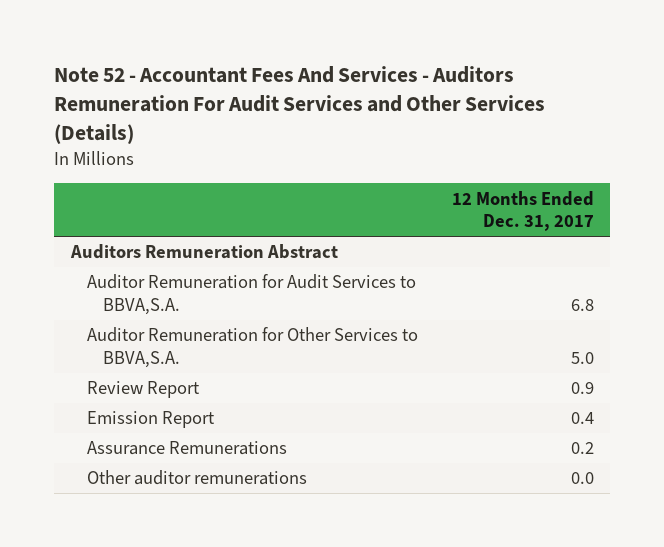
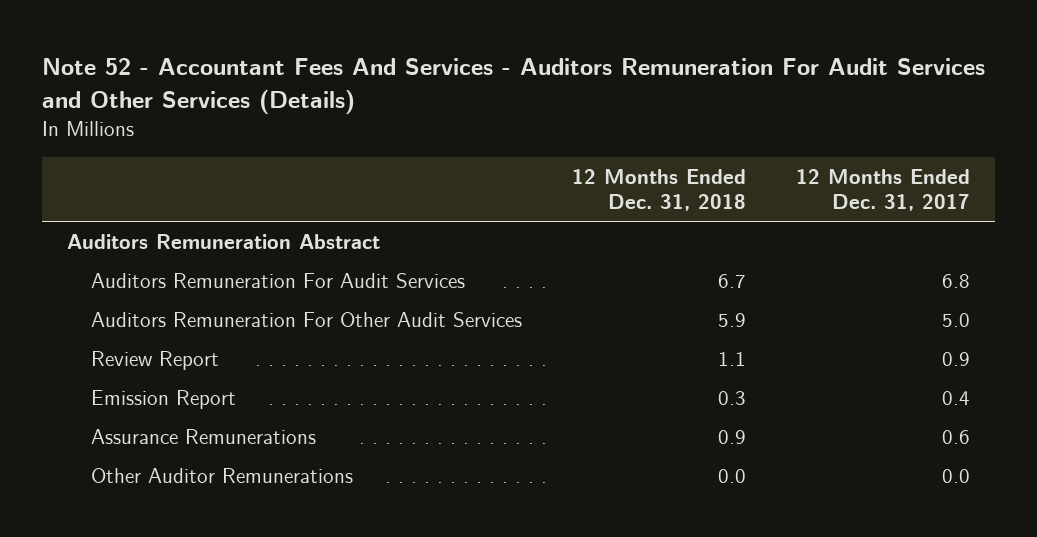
- | 12 Months Ended Dec. 31, 2017
+ | 12 Months Ended Dec. 31, 2018 | 12 Months Ended Dec. 31, 2017
- Auditor Remuneration for Audit Services to BBVA,S.A. | 6.8
- Auditor Remuneration for Other Services to BBVA,S.A. | 5.0
+ Auditors Remuneration For Audit Services | 6.7 | 6.8
+ Auditors Remuneration For Other Audit Services | 5.9 | 5.0
- Assurance Remunerations | 0.2
- Other auditor remunerations | 0.0
+ Assurance Remunerations | 0.9 | 0.6
+ Other Auditor Remunerations | 0.0 | 0.0

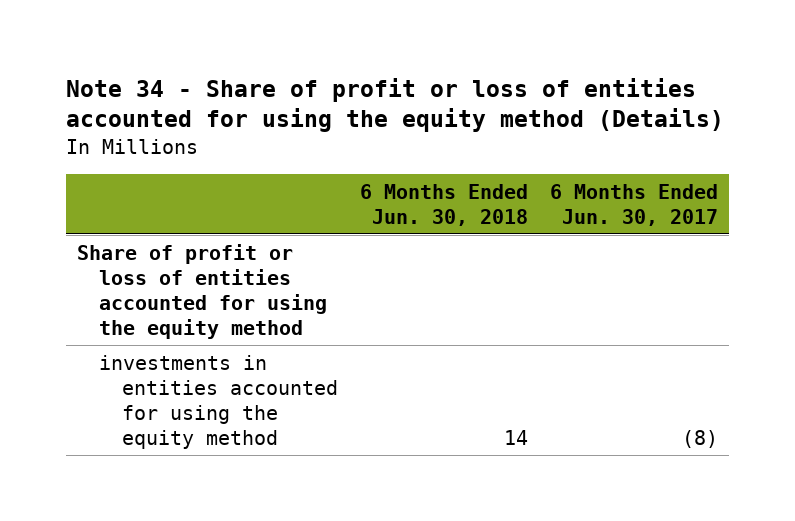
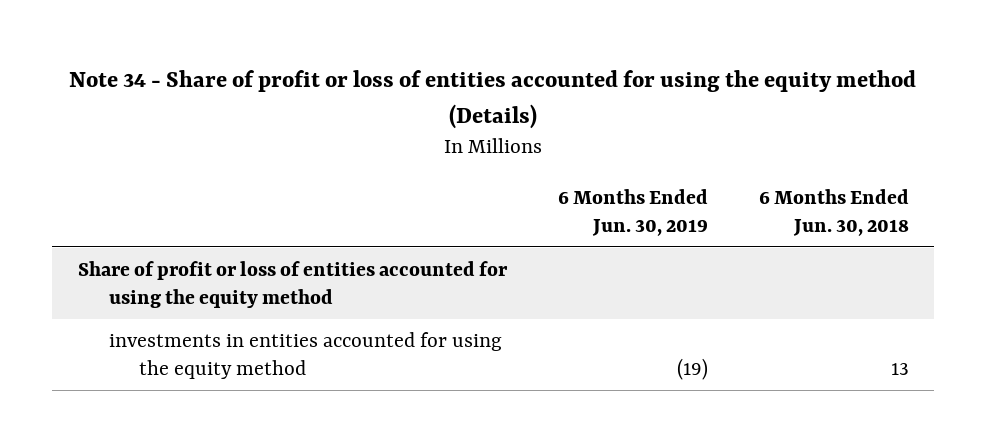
- | 6 Months Ended Jun. 30, 2018 | 6 Months Ended Jun. 30, 2017
+ | 6 Months Ended Jun. 30, 2019 | 6 Months Ended Jun. 30, 2018
- investments in entities accounted for using the equity method | 14 | (8)
+ investments in entities accounted for using the equity method | (19) | 13

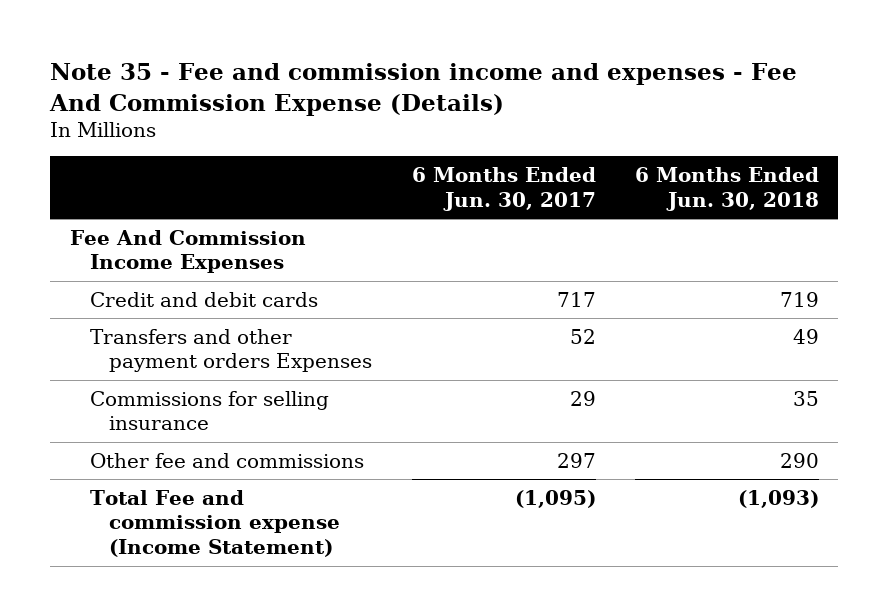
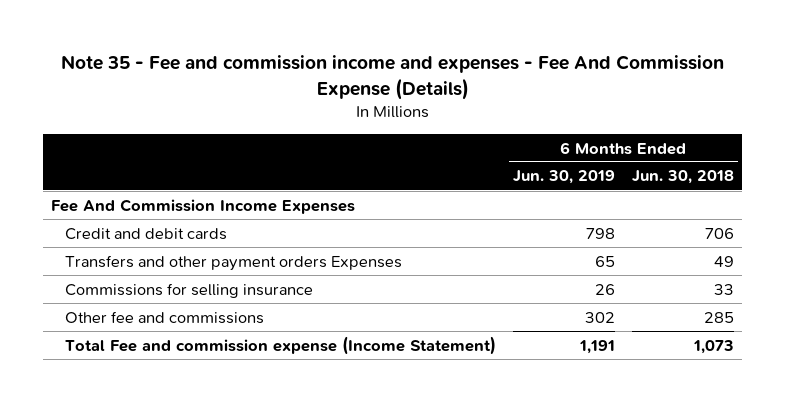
- | 6 Months Ended Jun. 30, 2017 | 6 Months Ended Jun. 30, 2018
+ | 6 Months Ended Jun. 30, 2019 | 6 Months Ended Jun. 30, 2018
- Credit and debit cards | 717 | 719
+ Credit and debit cards | 798 | 706
- Commissions for selling insurance | 29 | 35
- Other fee and commissions | 297 | 290
- Total Fee and commission expense (Income Statement) | (1,095) | (1,093)
+ Commissions for selling insurance | 26 | 33
+ Other fee and commissions | 302 | 285
+ Total Fee and commission expense (Income Statement) | 1,191 | 1,073

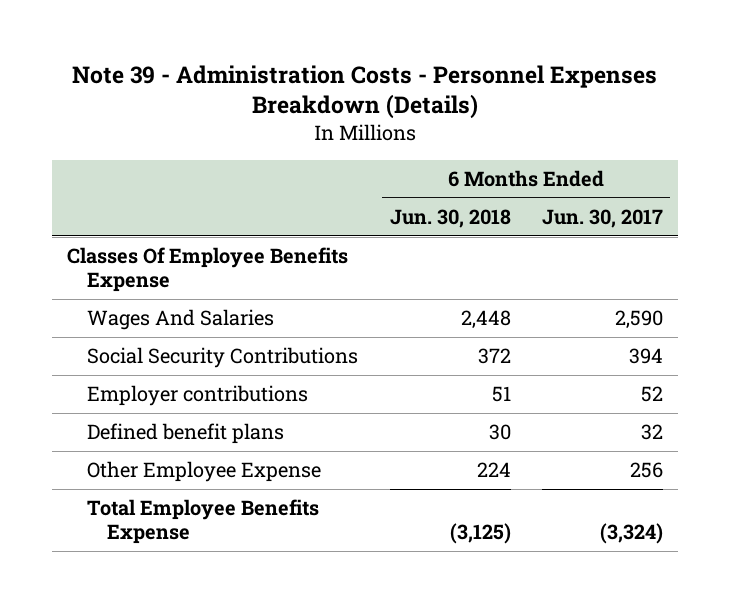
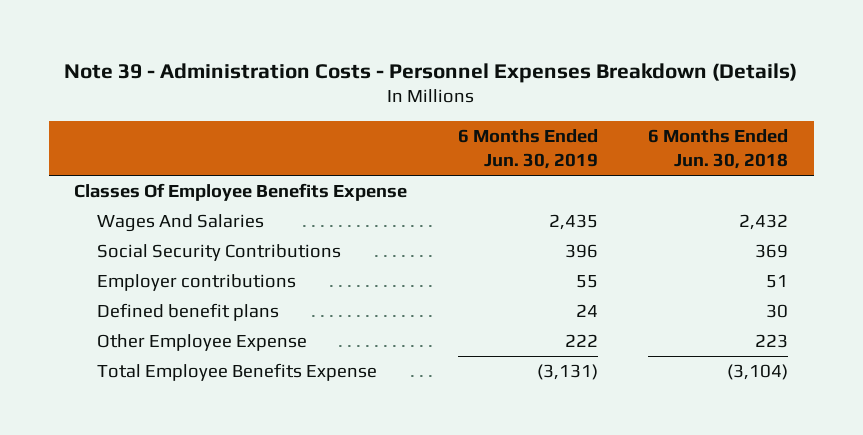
- | 6 Months Ended Jun. 30, 2018 | 6 Months Ended Jun. 30, 2017
+ | 6 Months Ended Jun. 30, 2019 | 6 Months Ended Jun. 30, 2018
- Wages And Salaries | 2,448 | 2,590
- Social Security Contributions | 372 | 394
+ Wages And Salaries | 2,435 | 2,432
+ Social Security Contributions | 396 | 369
- Other Employee Expense | 224 | 256
- Total Employee Benefits Expense | (3,125) | (3,324)
+ Other Employee Expense | 222 | 223
+ Total Employee Benefits Expense | (3,131) | (3,104)

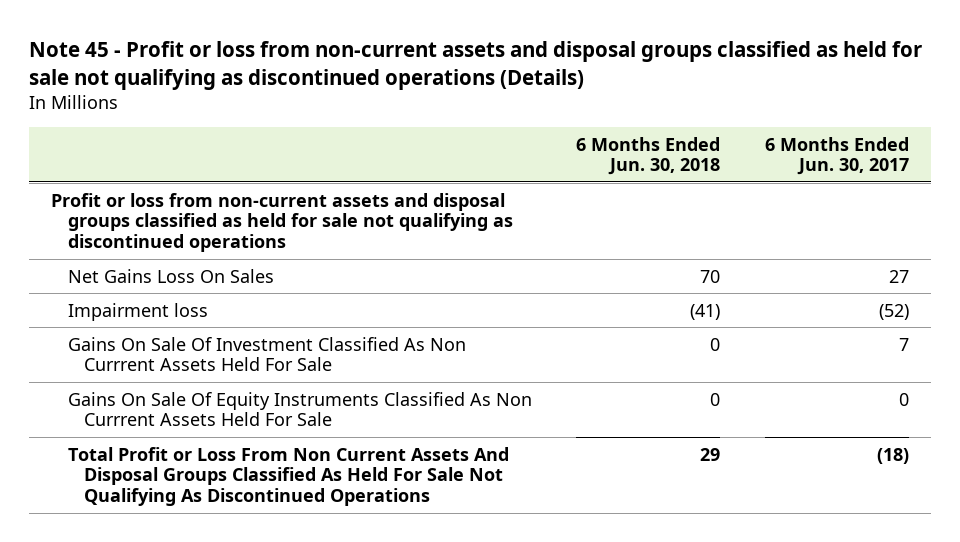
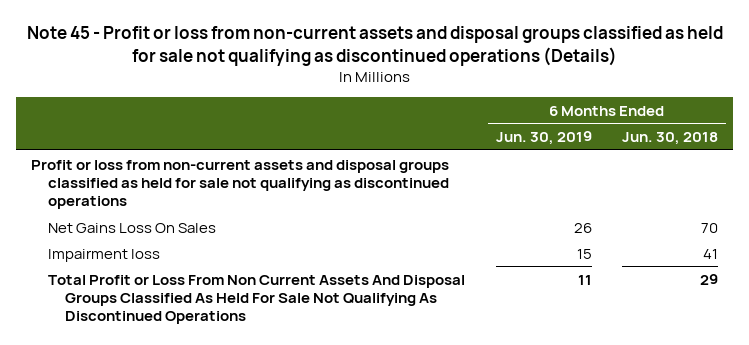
- | 6 Months Ended Jun. 30, 2018 | 6 Months Ended Jun. 30, 2017
+ | 6 Months Ended Jun. 30, 2019 | 6 Months Ended Jun. 30, 2018
- Impairment loss | (41) | (52)
- Gains On Sale Of Investment Classified As Non Currrent Assets Held For Sale | 0 | 7
- Gains On Sale Of Equity Instruments Classified As Non Currrent Assets Held For Sale | 0 | 0
+ Impairment loss | 15 | 41

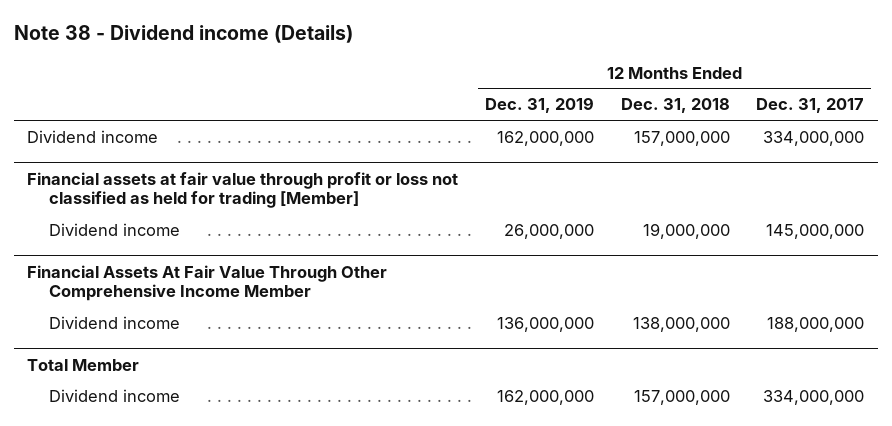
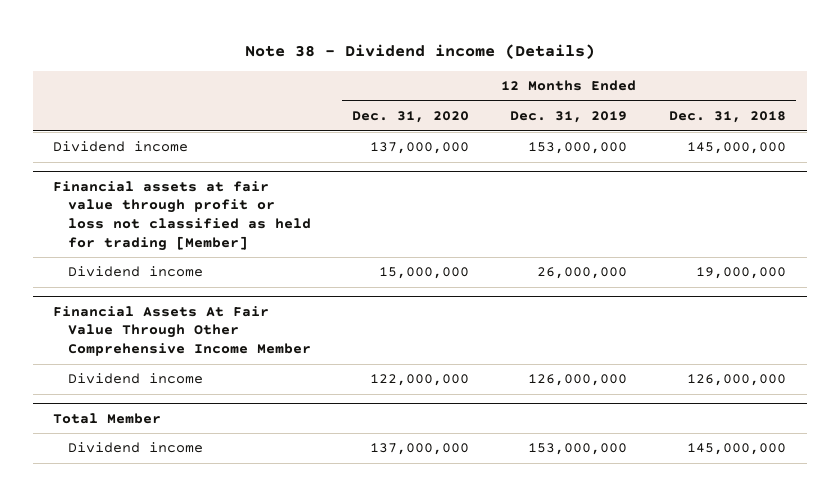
- | 12 Months Ended Dec. 31, 2019 | 12 Months Ended Dec. 31, 2018 | 12 Months Ended Dec. 31, 2017
+ | 12 Months Ended Dec. 31, 2020 | 12 Months Ended Dec. 31, 2019 | 12 Months Ended Dec. 31, 2018
- Dividend income | 162,000,000 | 157,000,000 | 334,000,000
+ Dividend income | 137,000,000 | 153,000,000 | 145,000,000
@ Financial Assets At Fair Value Through Other Comprehensive Income Member
- Dividend income | 136,000,000 | 138,000,000 | 188,000,000
+ Dividend income | 122,000,000 | 126,000,000 | 126,000,000
@ Total Member
- Dividend income | 162,000,000 | 157,000,000 | 334,000,000
+ Dividend income | 137,000,000 | 153,000,000 | 145,000,000

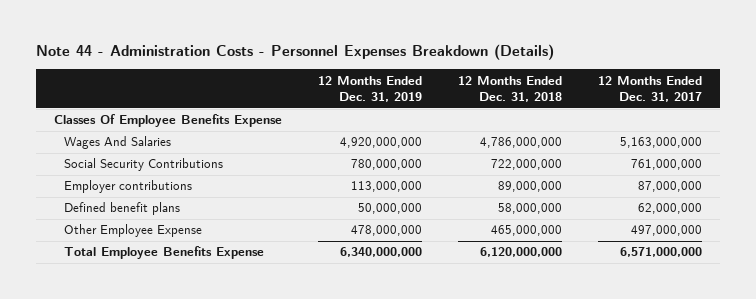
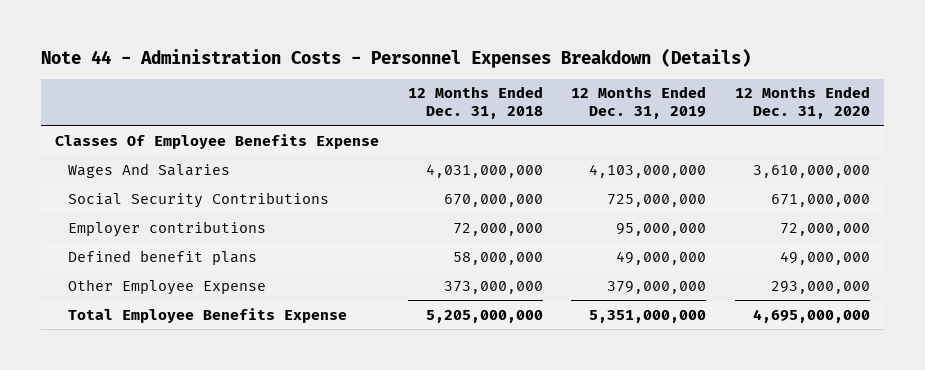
- | 12 Months Ended Dec. 31, 2019 | 12 Months Ended Dec. 31, 2018 | 12 Months Ended Dec. 31, 2017
+ | 12 Months Ended Dec. 31, 2018 | 12 Months Ended Dec. 31, 2019 | 12 Months Ended Dec. 31, 2020
- Wages And Salaries | 4,920,000,000 | 4,786,000,000 | 5,163,000,000
- Social Security Contributions | 780,000,000 | 722,000,000 | 761,000,000
- Employer contributions | 113,000,000 | 89,000,000 | 87,000,000
- Defined benefit plans | 50,000,000 | 58,000,000 | 62,000,000
- Other Employee Expense | 478,000,000 | 465,000,000 | 497,000,000
- Total Employee Benefits Expense | 6,340,000,000 | 6,120,000,000 | 6,571,000,000
+ Wages And Salaries | 4,031,000,000 | 4,103,000,000 | 3,610,000,000
+ Social Security Contributions | 670,000,000 | 725,000,000 | 671,000,000
+ Employer contributions | 72,000,000 | 95,000,000 | 72,000,000
+ Defined benefit plans | 58,000,000 | 49,000,000 | 49,000,000
+ Other Employee Expense | 373,000,000 | 379,000,000 | 293,000,000
+ Total Employee Benefits Expense | 5,205,000,000 | 5,351,000,000 | 4,695,000,000

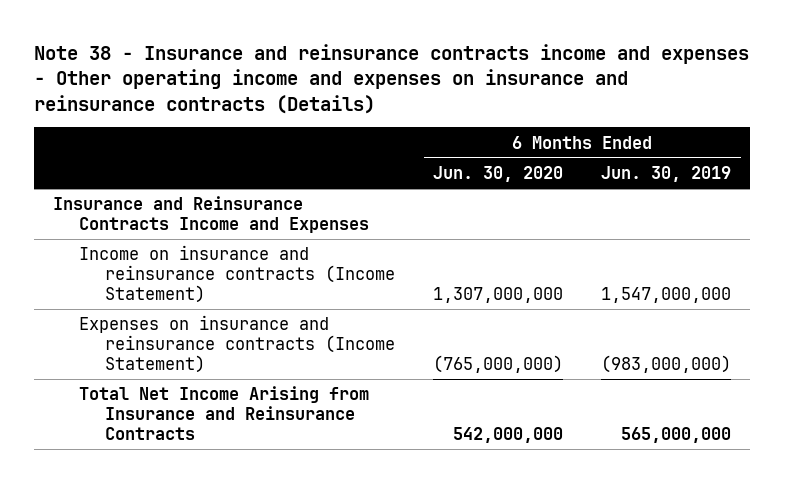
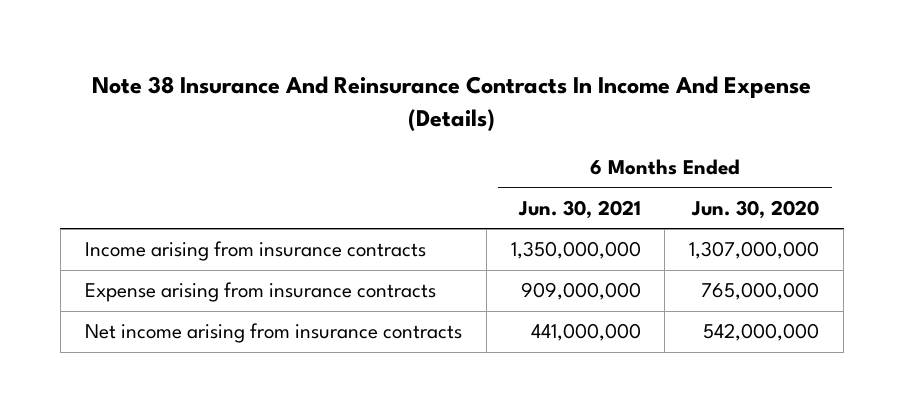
- Note 38 - Insurance and reinsurance contracts income and expenses - Other operating income and expenses on insurance and reinsurance contracts (Details)
+ Note 38 Insurance And Reinsurance Contracts In Income And Expense (Details)
- | 6 Months Ended Jun. 30, 2020 | 6 Months Ended Jun. 30, 2019
+ | 6 Months Ended Jun. 30, 2021 | 6 Months Ended Jun. 30, 2020
- Insurance and Reinsurance Contracts Income and Expenses
- Income on insurance and reinsurance contracts (Income Statement) | 1,307,000,000 | 1,547,000,000
- Expenses on insurance and reinsurance contracts (Income Statement) | (765,000,000) | (983,000,000)
- Total Net Income Arising from Insurance and Reinsurance Contracts | 542,000,000 | 565,000,000
+ Income arising from insurance contracts | 1,350,000,000 | 1,307,000,000
+ Expense arising from insurance contracts | 909,000,000 | 765,000,000
+ Net income arising from insurance contracts | 441,000,000 | 542,000,000

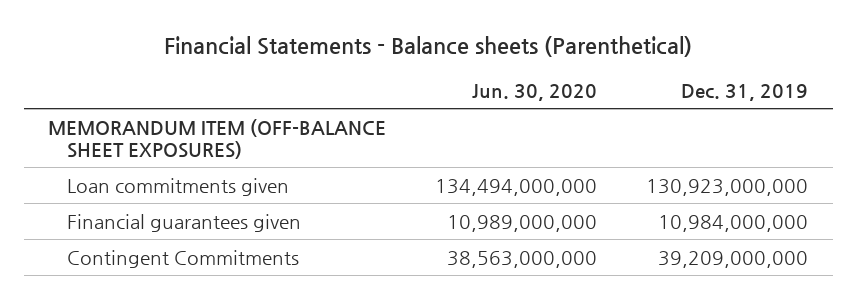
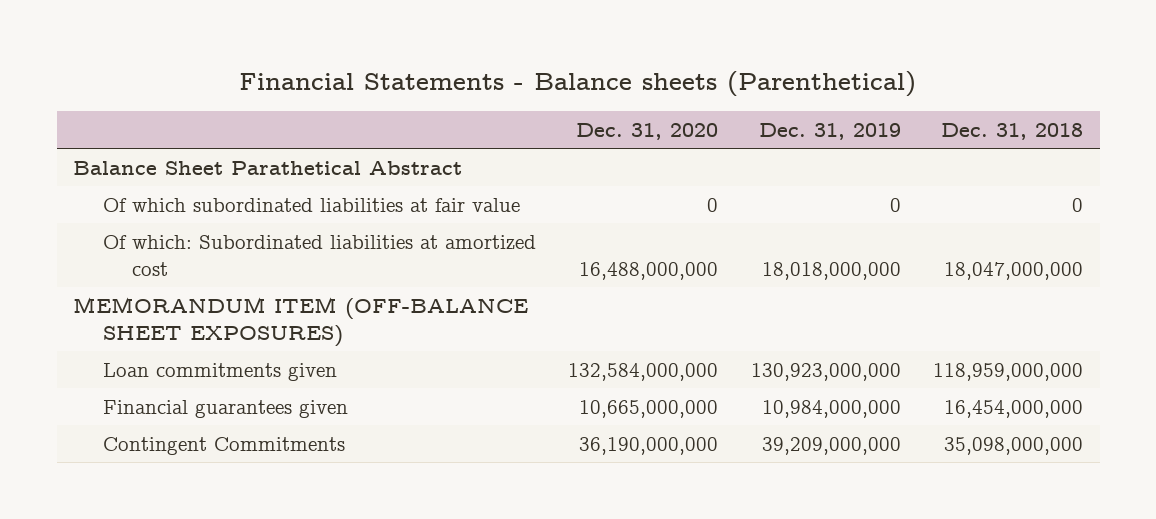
- | Jun. 30, 2020 | Dec. 31, 2019
+ | Dec. 31, 2020 | Dec. 31, 2019 | Dec. 31, 2018
+ Balance Sheet Parathetical Abstract
+ Of which subordinated liabilities at fair value | 0 | 0 | 0
+ Of which: Subordinated liabilities at amortized cost | 16,488,000,000 | 18,018,000,000 | 18,047,000,000

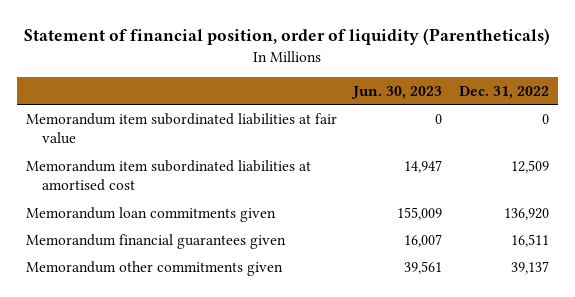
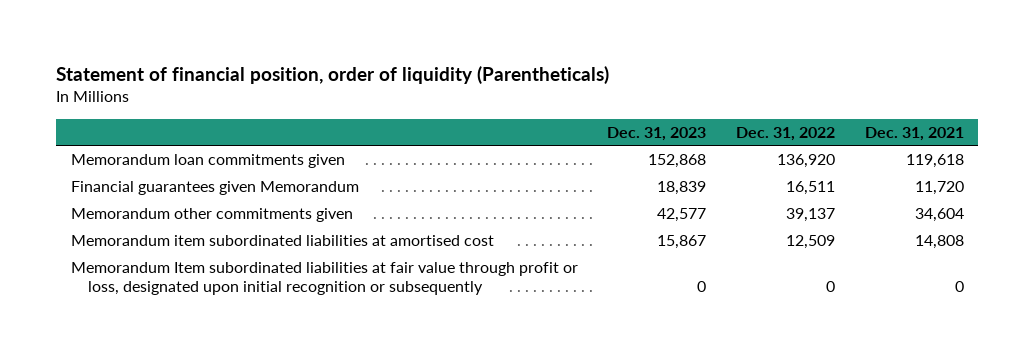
- | Jun. 30, 2023 | Dec. 31, 2022
+ | Dec. 31, 2023 | Dec. 31, 2022 | Dec. 31, 2021
- Memorandum item subordinated liabilities at fair value | 0 | 0
- Memorandum financial guarantees given | 16,007 | 16,511
+ Financial guarantees given Memorandum | 18,839 | 16,511 | 11,720
moved down: Memorandum item subordinated liabilities at amortised cost | 15,867 | 12,509 | 14,808
+ Memorandum Item subordinated liabilities at fair value through profit or loss, designated upon initial recognition or subsequently | 0 | 0 | 0

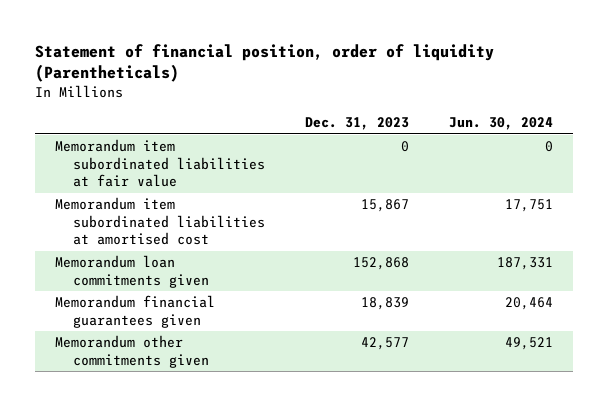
- | Dec. 31, 2023 | Dec. 31, 2022 | Dec. 31, 2021
+ | Dec. 31, 2023 | Jun. 30, 2024
+ Memorandum item subordinated liabilities at fair value | 0 | 0
moved up: Memorandum item subordinated liabilities at amortised cost | 15,867 | 17,751
- Financial guarantees given Memorandum | 18,839 | 16,511 | 11,720
+ Memorandum financial guarantees given | 18,839 | 20,464
- Memorandum Item subordinated liabilities at fair value through profit or loss, designated upon initial recognition or subsequently | 0 | 0 | 0

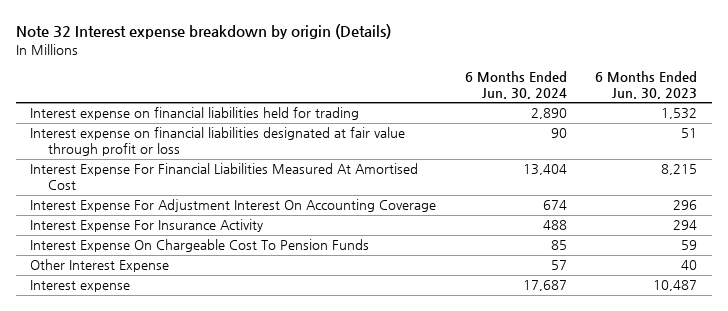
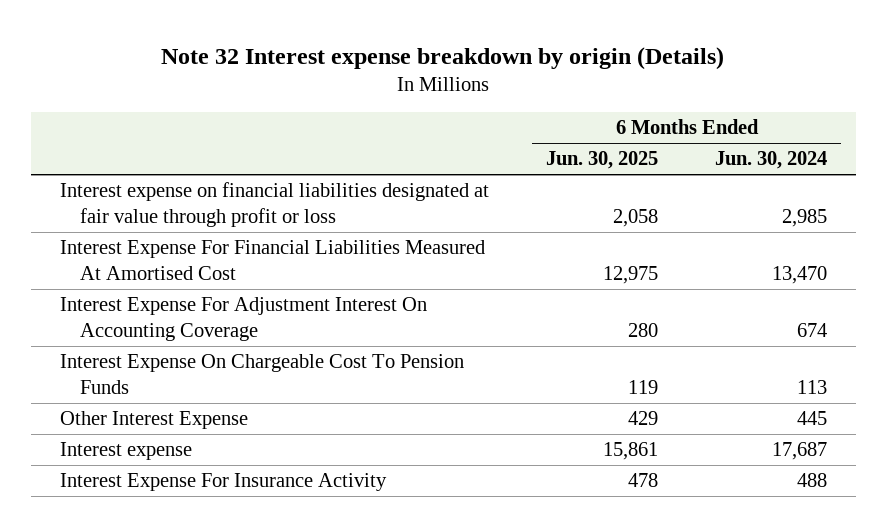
- | 6 Months Ended Jun. 30, 2024 | 6 Months Ended Jun. 30, 2023
+ | 6 Months Ended Jun. 30, 2025 | 6 Months Ended Jun. 30, 2024
- Interest expense on financial liabilities held for trading | 2,890 | 1,532
- Interest expense on financial liabilities designated at fair value through profit or loss | 90 | 51
- Interest Expense For Financial Liabilities Measured At Amortised Cost | 13,404 | 8,215
+ Interest expense on financial liabilities designated at fair value through profit or loss | 2,058 | 2,985
+ Interest Expense For Financial Liabilities Measured At Amortised Cost | 12,975 | 13,470
- Interest Expense On Chargeable Cost To Pension Funds | 85 | 59
- Other Interest Expense | 57 | 40
+ Interest Expense On Chargeable Cost To Pension Funds | 119 | 113
+ Other Interest Expense | 429 | 445
moved down: Interest Expense For Insurance Activity | 478 | 488

